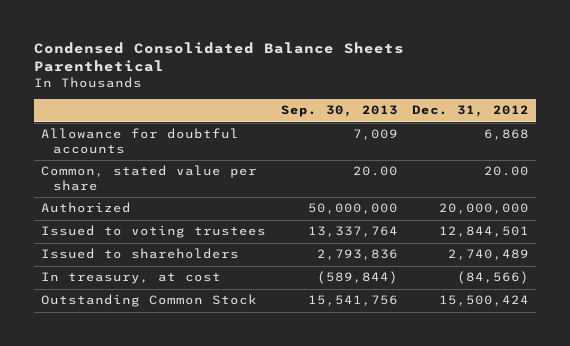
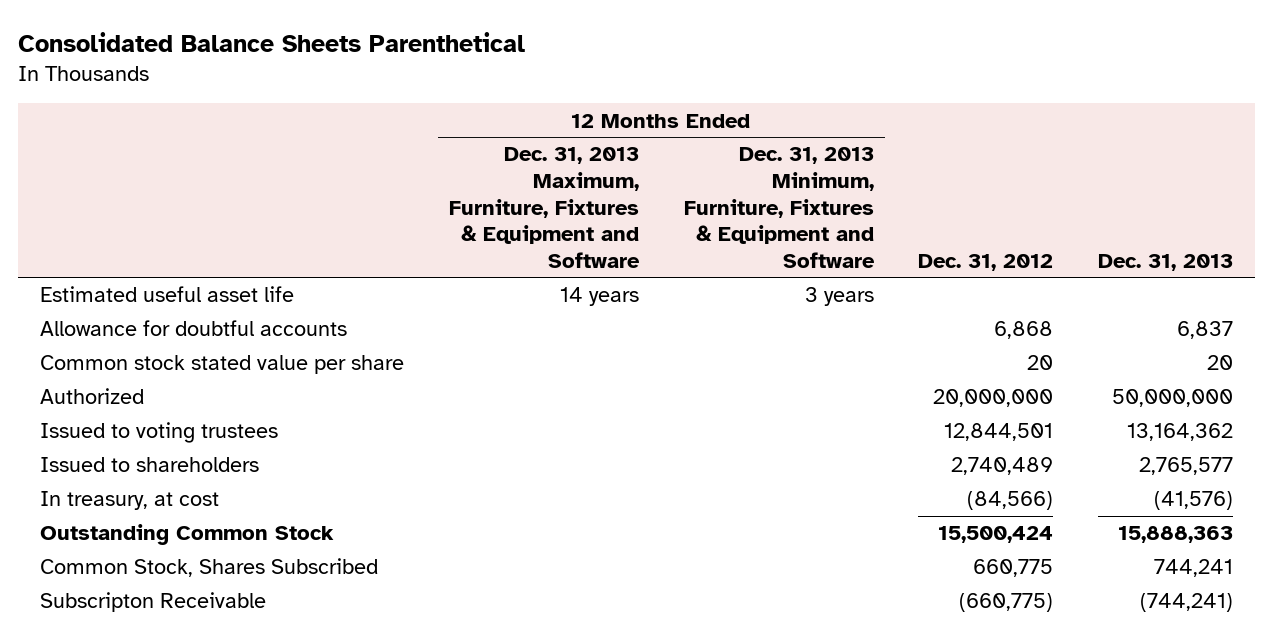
- Condensed Consolidated Balance Sheets Parenthetical
+ Consolidated Balance Sheets Parenthetical
- | Sep. 30, 2013 | Dec. 31, 2012
+ | 12 Months Ended Dec. 31, 2013 Maximum, Furniture, Fixtures & Equipment and Software | 12 Months Ended Dec. 31, 2013 Minimum, Furniture, Fixtures & Equipment and Software | Dec. 31, 2012 | Dec. 31, 2013
+ Estimated useful asset life | 14 years | 3 years | |
- Common, stated value per share | 20.00 | 20.00
+ Common stock stated value per share | | | 20 | 20
+ Common Stock, Shares Subscribed | | | 660,775 | 744,241
+ Subscripton Receivable | | | (660,775) | (744,241)

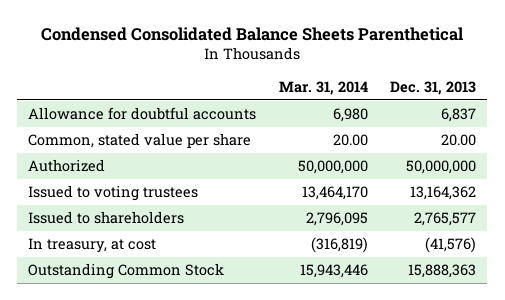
- Consolidated Balance Sheets Parenthetical
+ Condensed Consolidated Balance Sheets Parenthetical
- | 12 Months Ended Dec. 31, 2013 Maximum, Furniture, Fixtures & Equipment and Software | 12 Months Ended Dec. 31, 2013 Minimum, Furniture, Fixtures & Equipment and Software | Dec. 31, 2012 | Dec. 31, 2013
+ | Mar. 31, 2014 | Dec. 31, 2013
- Estimated useful asset life | 14 years | 3 years | |
- Common stock stated value per share | | | 20 | 20
+ Common, stated value per share | 20.00 | 20.00
- Common Stock, Shares Subscribed | | | 660,775 | 744,241
- Subscripton Receivable | | | (660,775) | (744,241)

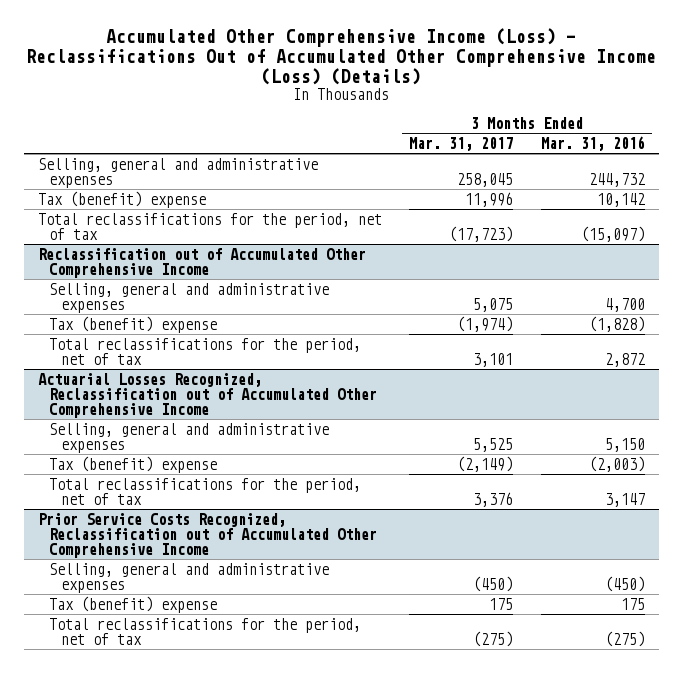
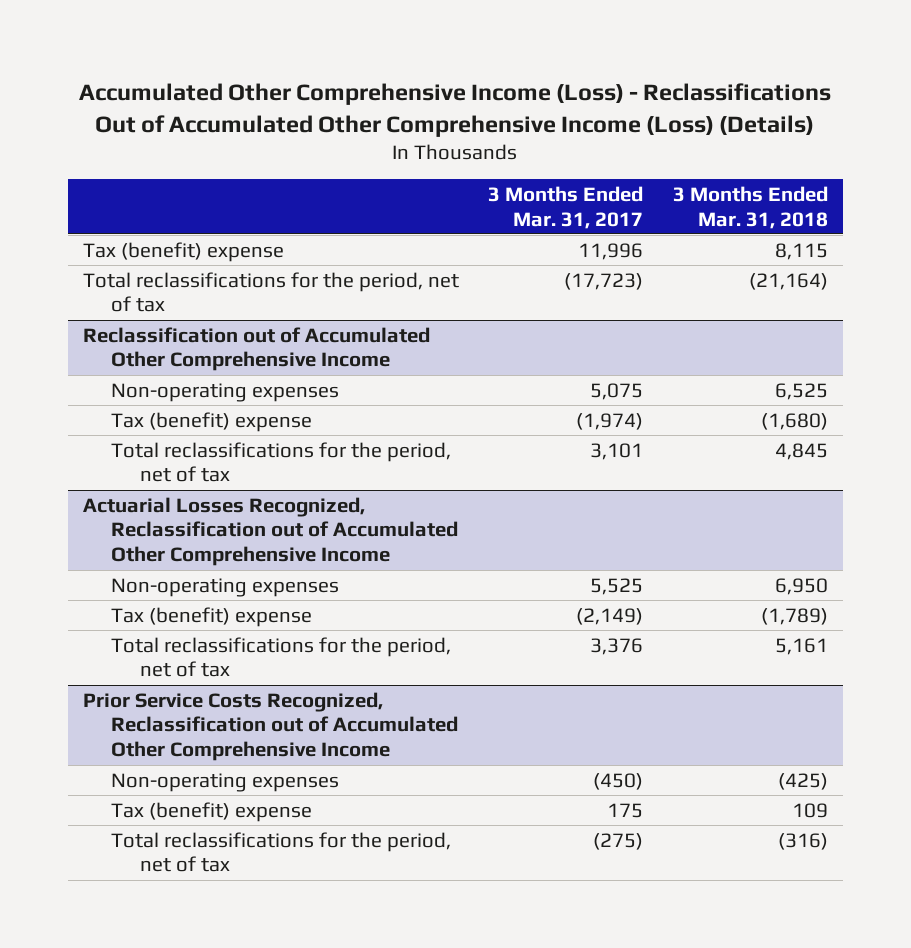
- | 3 Months Ended Mar. 31, 2017 | 3 Months Ended Mar. 31, 2016
+ | 3 Months Ended Mar. 31, 2017 | 3 Months Ended Mar. 31, 2018
- Selling, general and administrative expenses | 258,045 | 244,732
@ Reclassification out of Accumulated Other Comprehensive Income
- Selling, general and administrative expenses | 5,075 | 4,700
+ Non-operating expenses | 5,075 | 6,525
@ Actuarial Losses Recognized, Reclassification out of Accumulated Other Comprehensive Income
- Selling, general and administrative expenses | 5,525 | 5,150
+ Non-operating expenses | 5,525 | 6,950
@ Prior Service Costs Recognized, Reclassification out of Accumulated Other Comprehensive Income
- Selling, general and administrative expenses | (450) | (450)
+ Non-operating expenses | (450) | (425)

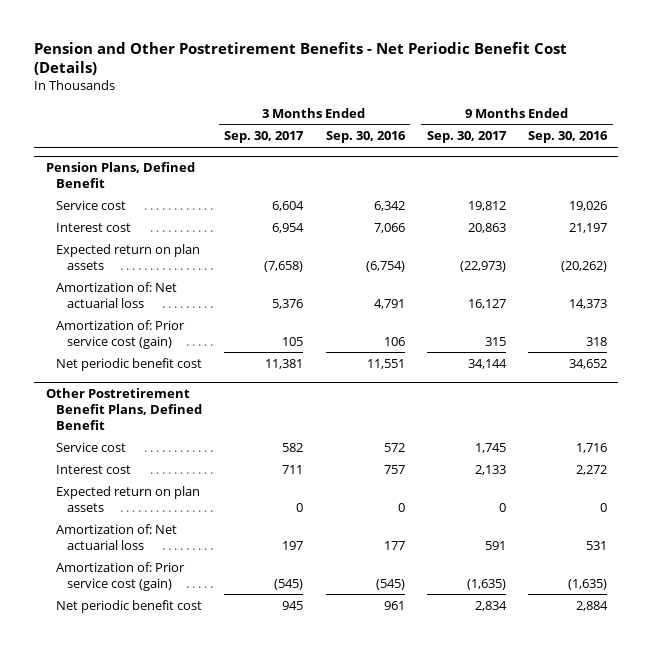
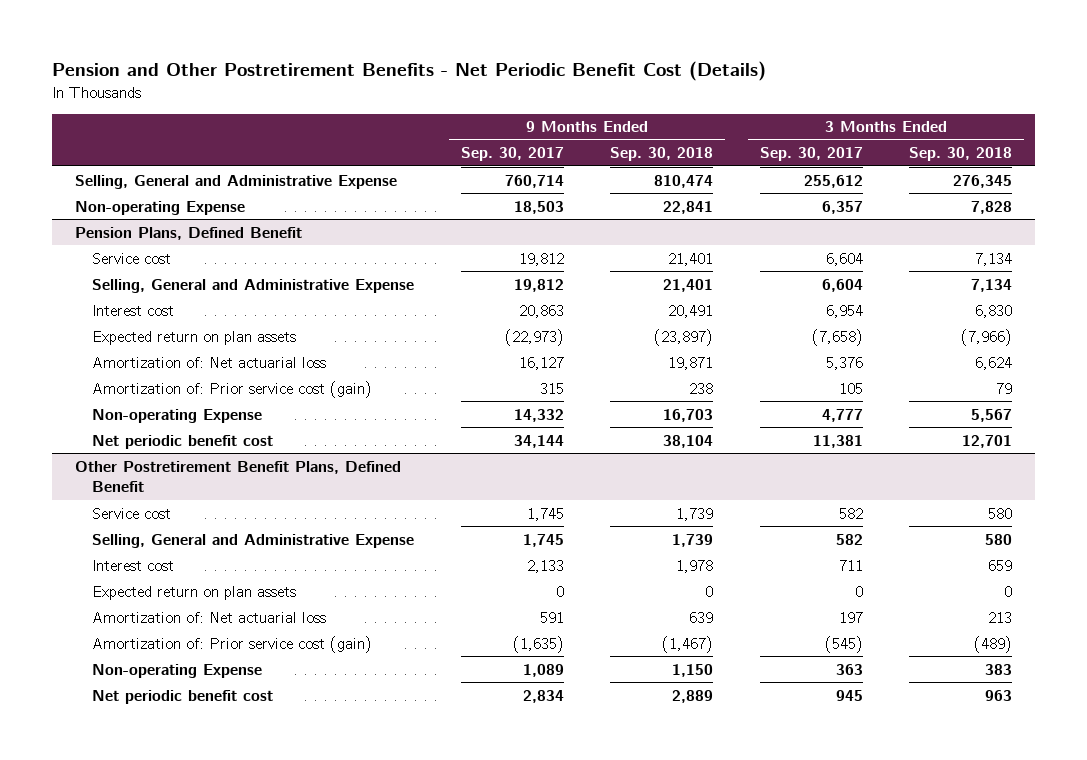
- | 3 Months Ended Sep. 30, 2017 | 3 Months Ended Sep. 30, 2016 | 9 Months Ended Sep. 30, 2017 | 9 Months Ended Sep. 30, 2016
+ | 9 Months Ended Sep. 30, 2017 | 9 Months Ended Sep. 30, 2018 | 3 Months Ended Sep. 30, 2017 | 3 Months Ended Sep. 30, 2018
+ Selling, General and Administrative Expense | 760,714 | 810,474 | 255,612 | 276,345
+ Non-operating Expense | 18,503 | 22,841 | 6,357 | 7,828
@ Pension Plans, Defined Benefit
+ Selling, General and Administrative Expense | 19,812 | 21,401 | 6,604 | 7,134
+ Non-operating Expense | 14,332 | 16,703 | 4,777 | 5,567
@ Other Postretirement Benefit Plans, Defined Benefit
+ Selling, General and Administrative Expense | 1,745 | 1,739 | 582 | 580
+ Non-operating Expense | 1,089 | 1,150 | 363 | 383

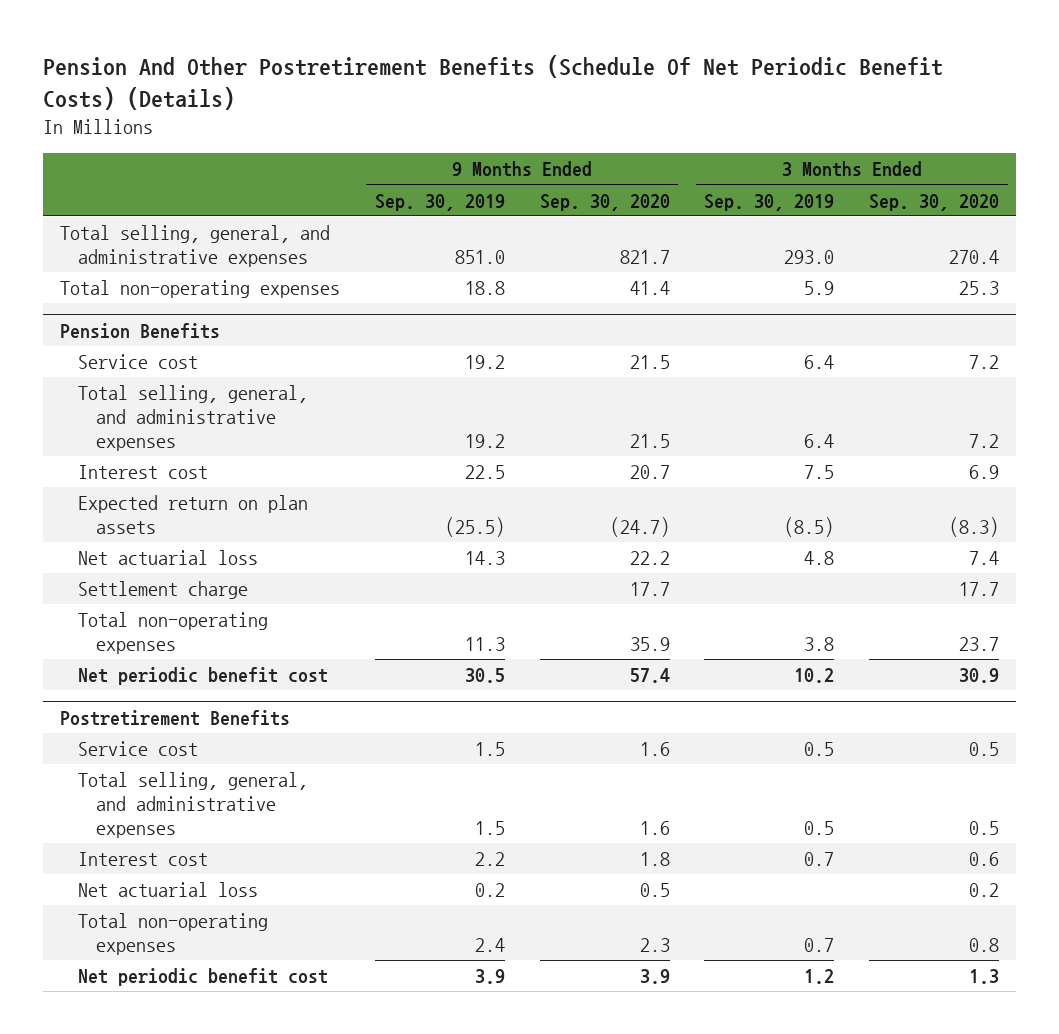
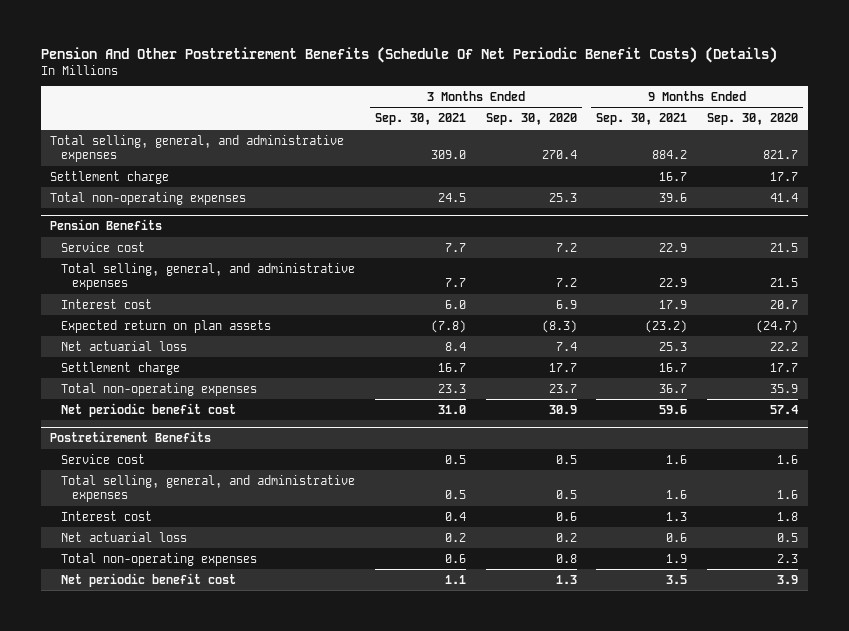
- | 9 Months Ended Sep. 30, 2019 | 9 Months Ended Sep. 30, 2020 | 3 Months Ended Sep. 30, 2019 | 3 Months Ended Sep. 30, 2020
+ | 3 Months Ended Sep. 30, 2021 | 3 Months Ended Sep. 30, 2020 | 9 Months Ended Sep. 30, 2021 | 9 Months Ended Sep. 30, 2020
+ Settlement charge | | | 16.7 | 17.7

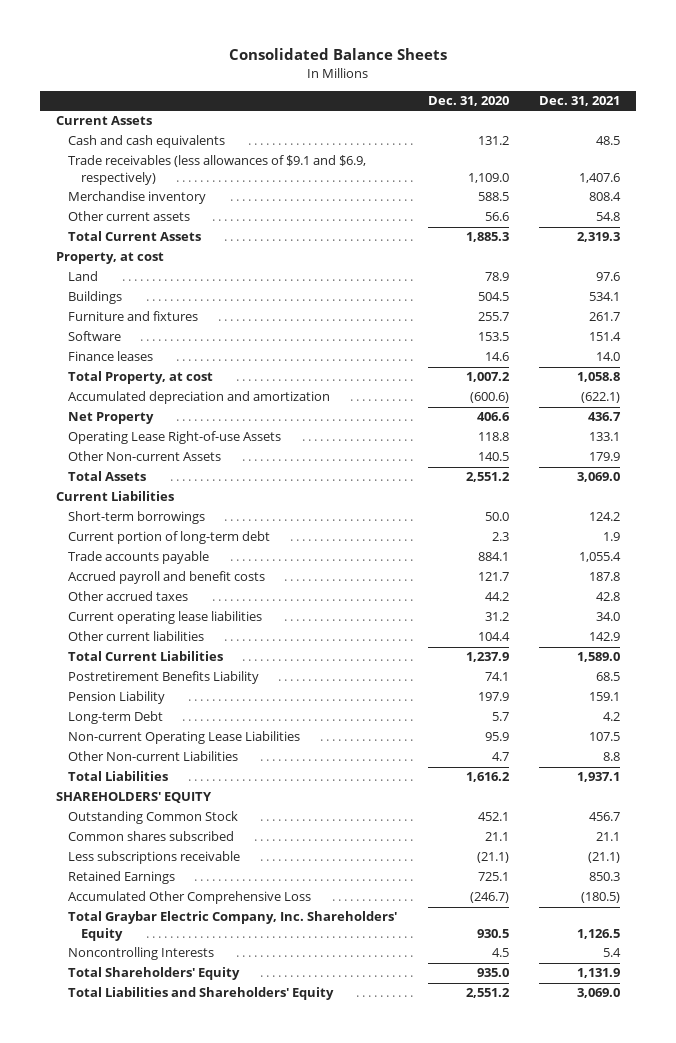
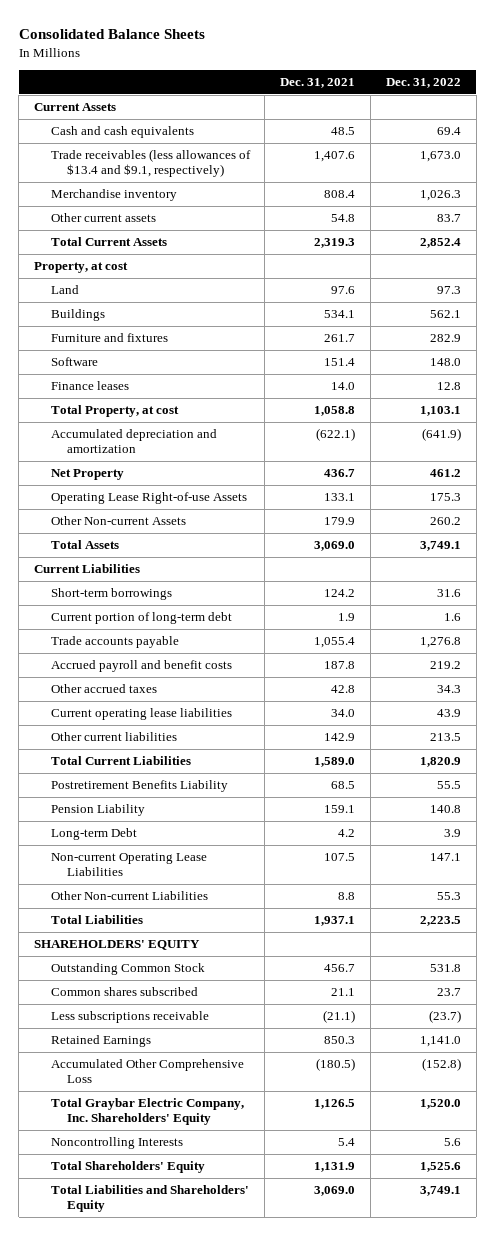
- | Dec. 31, 2020 | Dec. 31, 2021
+ | Dec. 31, 2021 | Dec. 31, 2022
- Trade receivables (less allowances of $9.1 and $6.9, respectively) | 1,109.0 | 1,407.6
+ Trade receivables (less allowances of $13.4 and $9.1, respectively) | 1,407.6 | 1,673.0

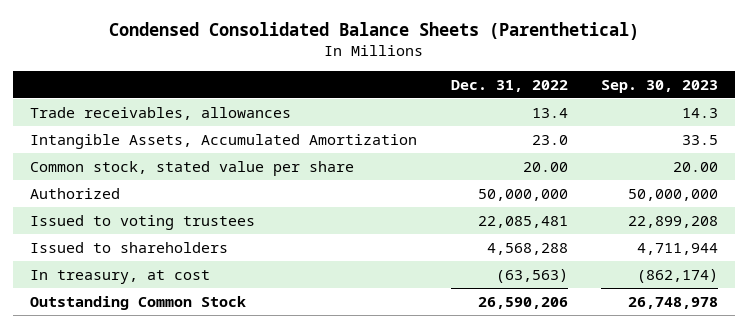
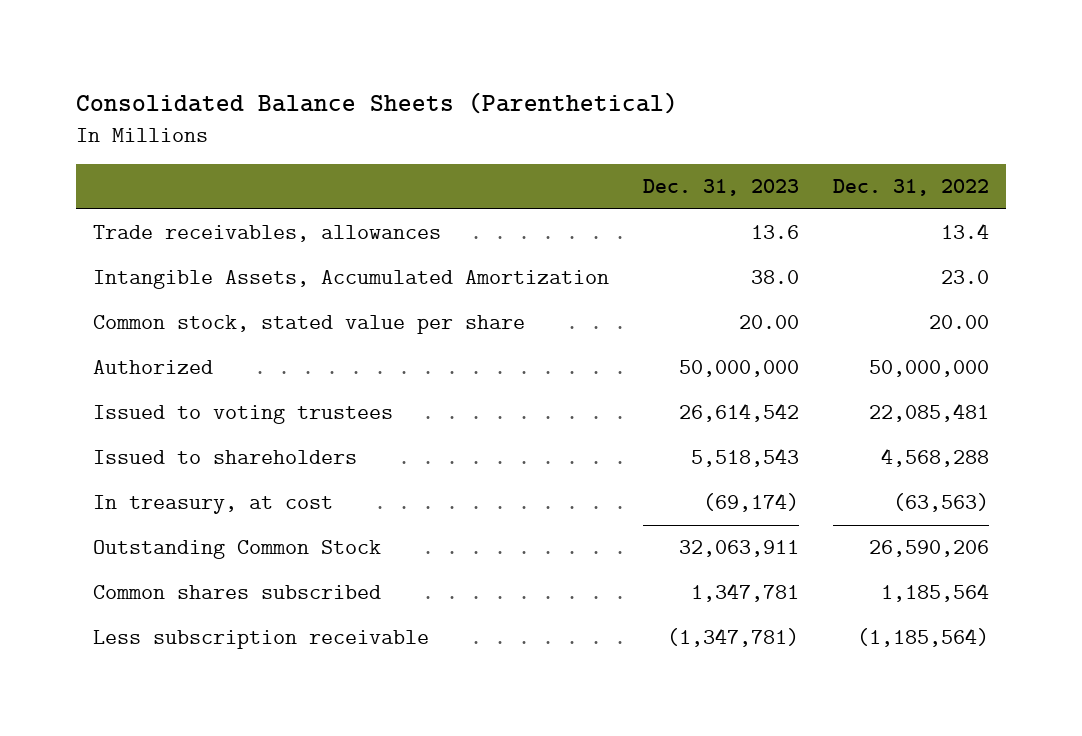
- Condensed Consolidated Balance Sheets (Parenthetical)
+ Consolidated Balance Sheets (Parenthetical)
- | Dec. 31, 2022 | Sep. 30, 2023
+ | Dec. 31, 2023 | Dec. 31, 2022
+ Common shares subscribed | 1,347,781 | 1,185,564
+ Less subscription receivable | (1,347,781) | (1,185,564)

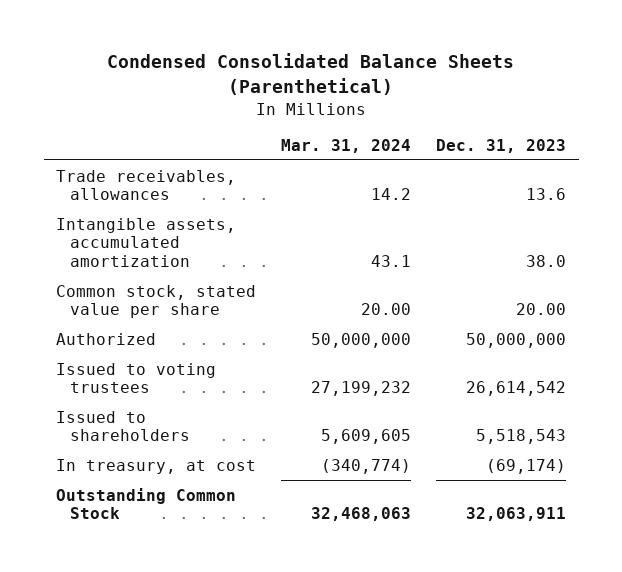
- Consolidated Balance Sheets (Parenthetical)
+ Condensed Consolidated Balance Sheets (Parenthetical)
- | Dec. 31, 2023 | Dec. 31, 2022
+ | Mar. 31, 2024 | Dec. 31, 2023
- Intangible Assets, Accumulated Amortization | 38.0 | 23.0
+ Intangible assets, accumulated amortization | 43.1 | 38.0
- Common shares subscribed | 1,347,781 | 1,185,564
- Less subscription receivable | (1,347,781) | (1,185,564)

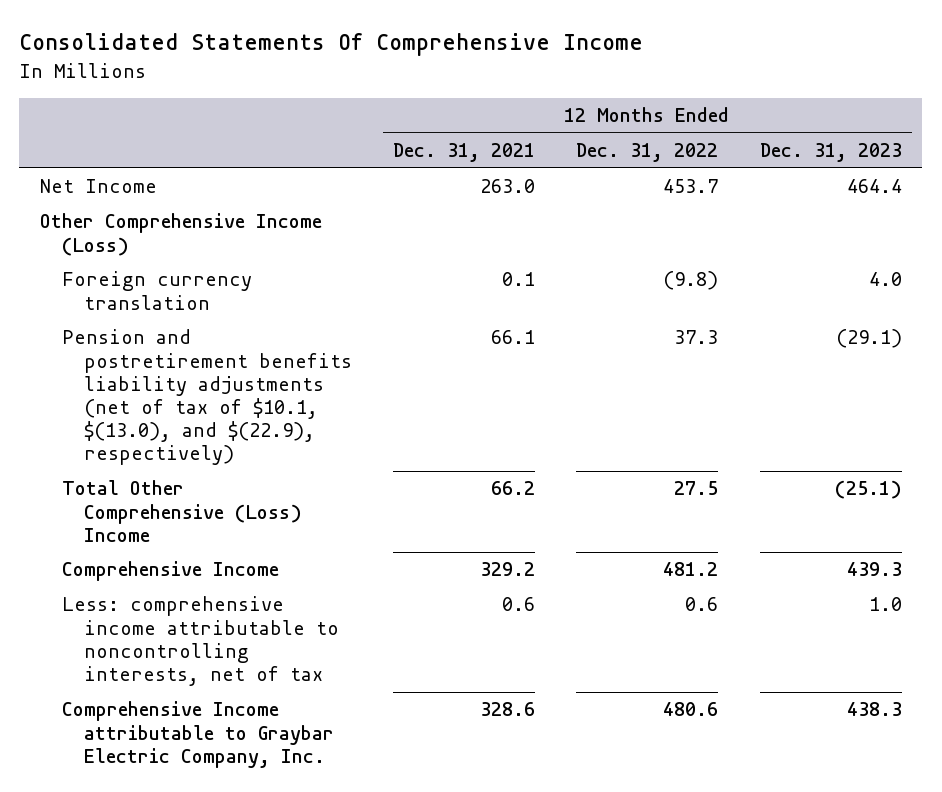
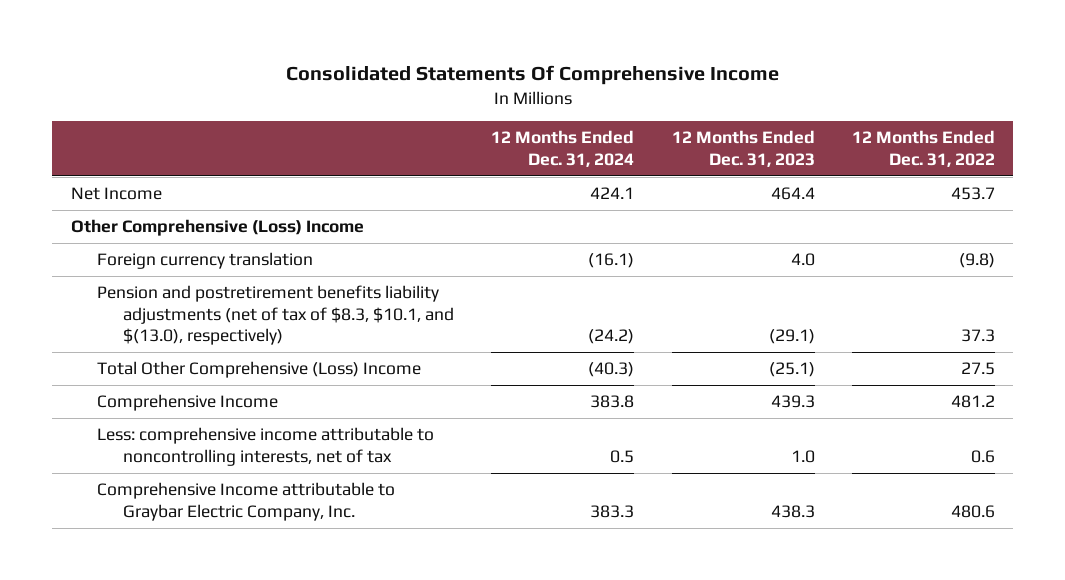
- | 12 Months Ended Dec. 31, 2021 | 12 Months Ended Dec. 31, 2022 | 12 Months Ended Dec. 31, 2023
+ | 12 Months Ended Dec. 31, 2024 | 12 Months Ended Dec. 31, 2023 | 12 Months Ended Dec. 31, 2022
- Other Comprehensive Income (Loss)
+ Other Comprehensive (Loss) Income
- Pension and postretirement benefits liability adjustments (net of tax of $10.1, $(13.0), and $(22.9), respectively) | 66.1 | 37.3 | (29.1)
+ Pension and postretirement benefits liability adjustments (net of tax of $8.3, $10.1, and $(13.0), respectively) | (24.2) | (29.1) | 37.3

